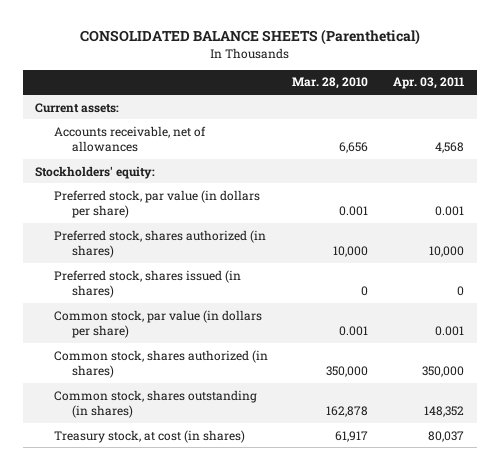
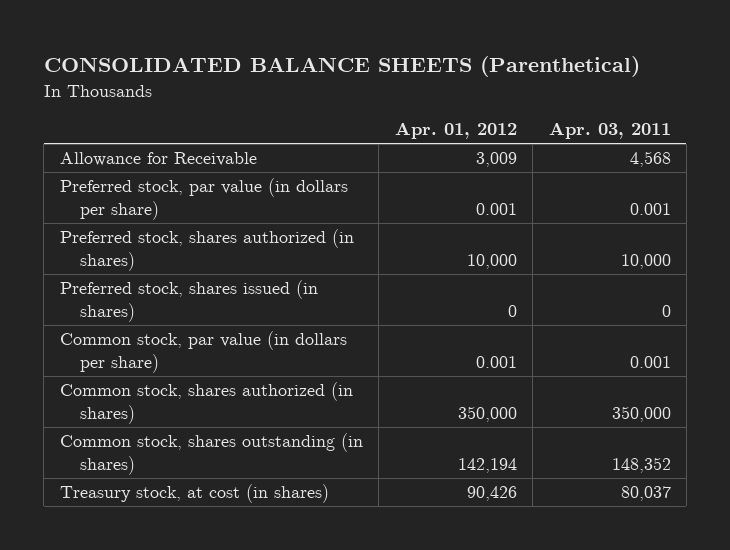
- | Mar. 28, 2010 | Apr. 03, 2011
+ | Apr. 01, 2012 | Apr. 03, 2011
- Current assets:
- Accounts receivable, net of allowances | 6,656 | 4,568
- Stockholders' equity:
+ Allowance for Receivable | 3,009 | 4,568

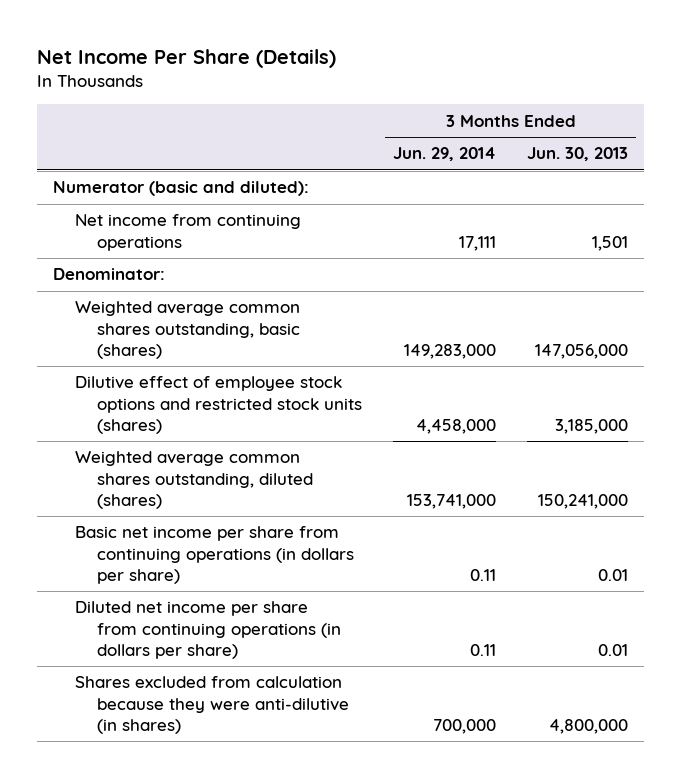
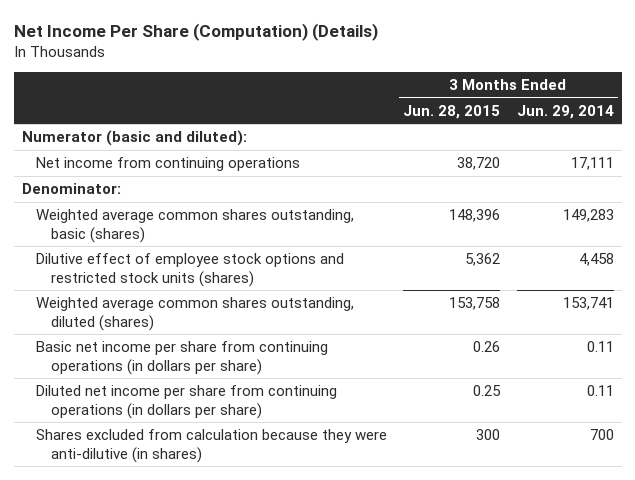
- Net Income Per Share (Details)
+ Net Income Per Share (Computation) (Details)
- | 3 Months Ended Jun. 29, 2014 | 3 Months Ended Jun. 30, 2013
+ | 3 Months Ended Jun. 28, 2015 | 3 Months Ended Jun. 29, 2014
- Weighted average common shares outstanding, basic (shares) | 149,283,000 | 147,056,000
- Dilutive effect of employee stock options and restricted stock units (shares) | 4,458,000 | 3,185,000
- Weighted average common shares outstanding, diluted (shares) | 153,741,000 | 150,241,000
+ Weighted average common shares outstanding, basic (shares) | 148,396 | 149,283
+ Dilutive effect of employee stock options and restricted stock units (shares) | 5,362 | 4,458
+ Weighted average common shares outstanding, diluted (shares) | 153,758 | 153,741
- Shares excluded from calculation because they were anti-dilutive (in shares) | 700,000 | 4,800,000
+ Shares excluded from calculation because they were anti-dilutive (in shares) | 300 | 700

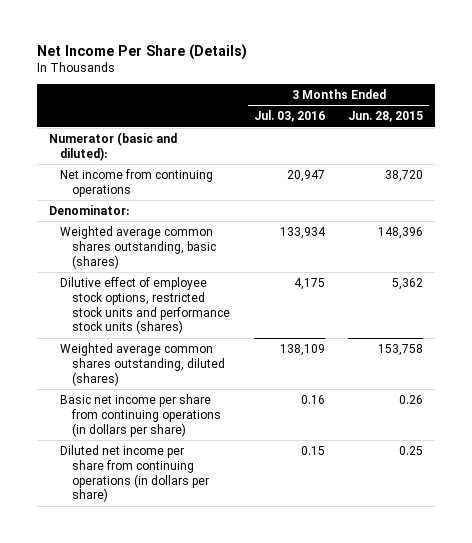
- Net Income Per Share (Computation) (Details)
+ Net Income Per Share (Details)
- | 3 Months Ended Jun. 28, 2015 | 3 Months Ended Jun. 29, 2014
+ | 3 Months Ended Jul. 03, 2016 | 3 Months Ended Jun. 28, 2015
- Dilutive effect of employee stock options and restricted stock units (shares) | 5,362 | 4,458
+ Dilutive effect of employee stock options, restricted stock units and performance stock units (shares) | 4,175 | 5,362
- Shares excluded from calculation because they were anti-dilutive (in shares) | 300 | 700

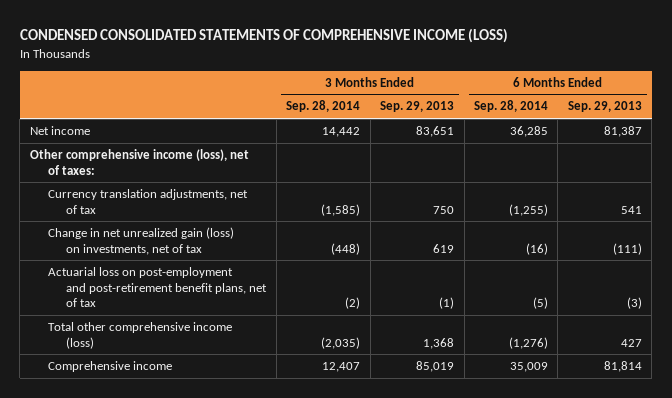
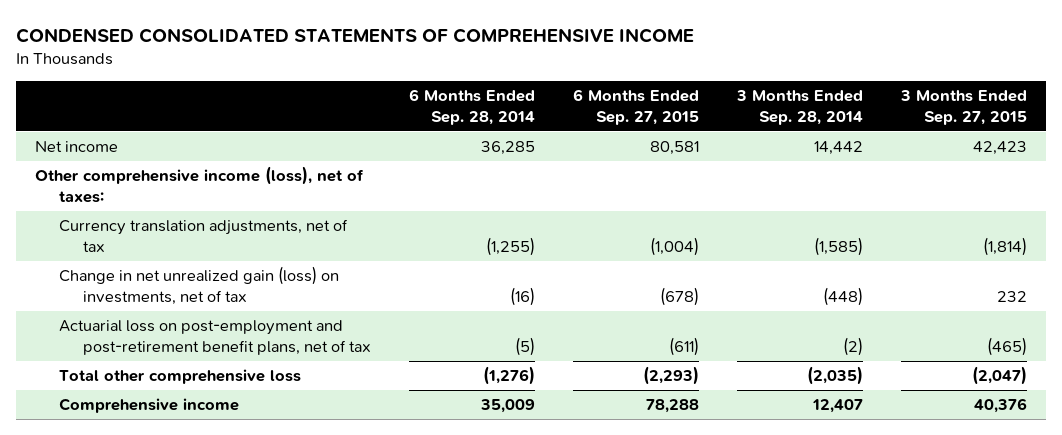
- CONDENSED CONSOLIDATED STATEMENTS OF COMPREHENSIVE INCOME (LOSS)
+ CONDENSED CONSOLIDATED STATEMENTS OF COMPREHENSIVE INCOME
- | 3 Months Ended Sep. 28, 2014 | 3 Months Ended Sep. 29, 2013 | 6 Months Ended Sep. 28, 2014 | 6 Months Ended Sep. 29, 2013
+ | 6 Months Ended Sep. 28, 2014 | 6 Months Ended Sep. 27, 2015 | 3 Months Ended Sep. 28, 2014 | 3 Months Ended Sep. 27, 2015
- Total other comprehensive income (loss) | (2,035) | 1,368 | (1,276) | 427
+ Total other comprehensive loss | (1,276) | (2,293) | (2,035) | (2,047)

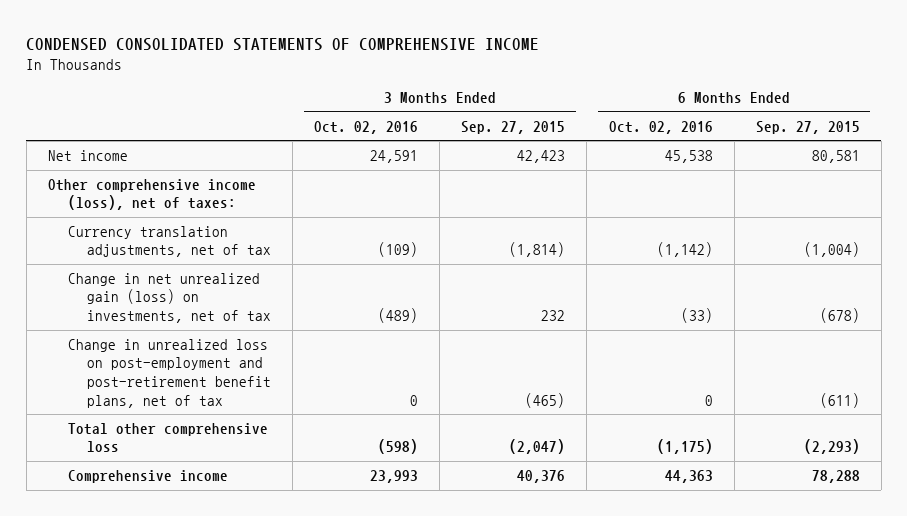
- | 6 Months Ended Sep. 28, 2014 | 6 Months Ended Sep. 27, 2015 | 3 Months Ended Sep. 28, 2014 | 3 Months Ended Sep. 27, 2015
+ | 3 Months Ended Oct. 02, 2016 | 3 Months Ended Sep. 27, 2015 | 6 Months Ended Oct. 02, 2016 | 6 Months Ended Sep. 27, 2015
- Actuarial loss on post-employment and post-retirement benefit plans, net of tax | (5) | (611) | (2) | (465)
+ Change in unrealized loss on post-employment and post-retirement benefit plans, net of tax | 0 | (465) | 0 | (611)

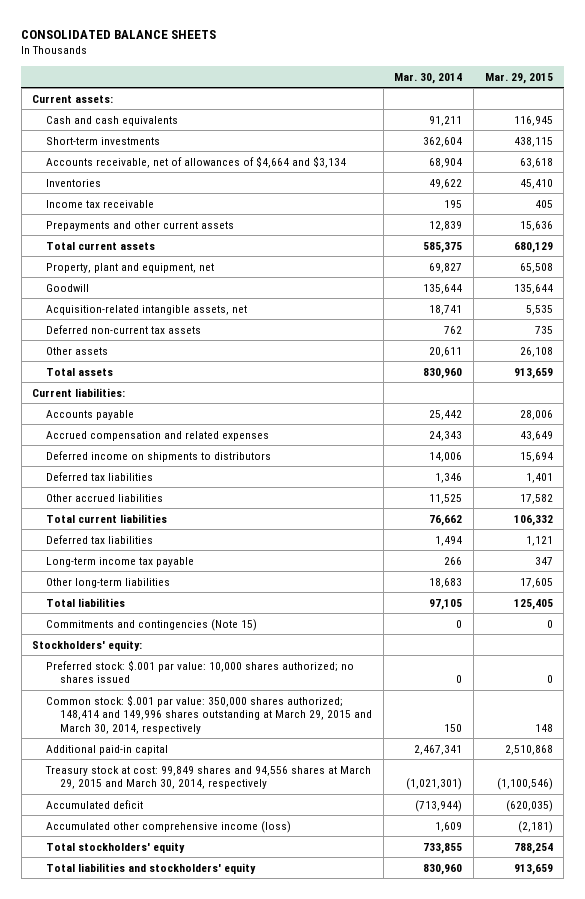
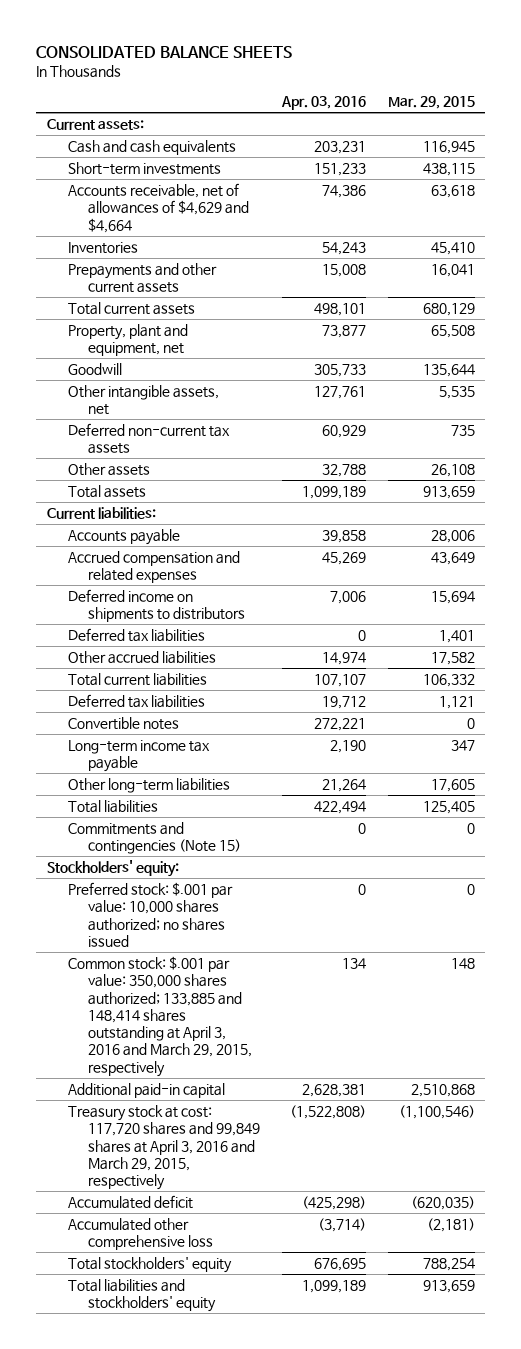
- | Mar. 30, 2014 | Mar. 29, 2015
+ | Apr. 03, 2016 | Mar. 29, 2015
- Accounts receivable, net of allowances of $4,664 and $3,134 | 68,904 | 63,618
+ Accounts receivable, net of allowances of $4,629 and $4,664 | 74,386 | 63,618
- Income tax receivable | 195 | 405
- Prepayments and other current assets | 12,839 | 15,636
+ Prepayments and other current assets | 15,008 | 16,041
- Acquisition-related intangible assets, net | 18,741 | 5,535
+ Other intangible assets, net | 127,761 | 5,535
+ Convertible notes | 272,221 | 0
- Common stock: $.001 par value: 350,000 shares authorized; 148,414 and 149,996 shares outstanding at March 29, 2015 and March 30, 2014, respectively | 150 | 148
+ Common stock: $.001 par value: 350,000 shares authorized; 133,885 and 148,414 shares outstanding at April 3, 2016 and March 29, 2015, respectively | 134 | 148
- Treasury stock at cost: 99,849 shares and 94,556 shares at March 29, 2015 and March 30, 2014, respectively | (1,021,301) | (1,100,546)
+ Treasury stock at cost: 117,720 shares and 99,849 shares at April 3, 2016 and March 29, 2015, respectively | (1,522,808) | (1,100,546)
- Accumulated other comprehensive income (loss) | 1,609 | (2,181)
+ Accumulated other comprehensive loss | (3,714) | (2,181)

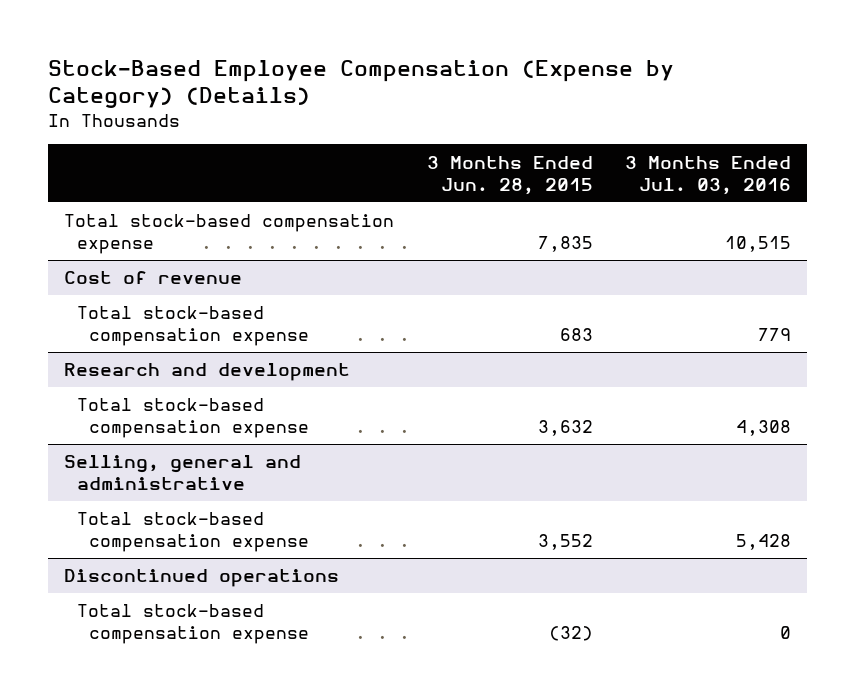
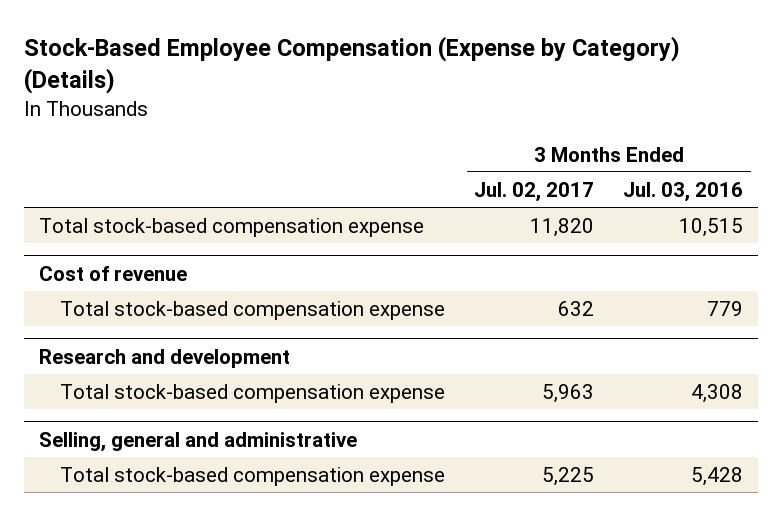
- | 3 Months Ended Jun. 28, 2015 | 3 Months Ended Jul. 03, 2016
+ | 3 Months Ended Jul. 02, 2017 | 3 Months Ended Jul. 03, 2016
- Discontinued operations
- Total stock-based compensation expense | (32) | 0

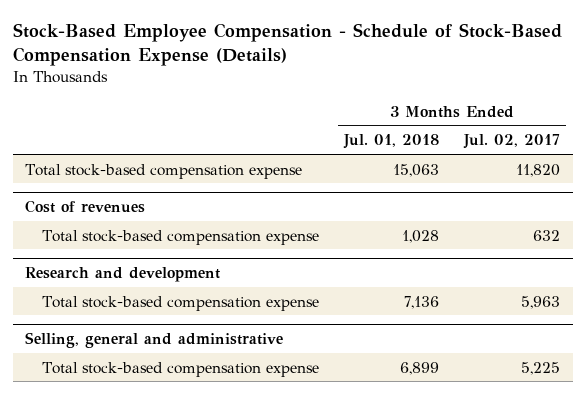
- Stock-Based Employee Compensation (Expense by Category) (Details)
+ Stock-Based Employee Compensation - Schedule of Stock-Based Compensation Expense (Details)
- | 3 Months Ended Jul. 02, 2017 | 3 Months Ended Jul. 03, 2016
+ | 3 Months Ended Jul. 01, 2018 | 3 Months Ended Jul. 02, 2017
- Cost of revenue
+ Cost of revenues

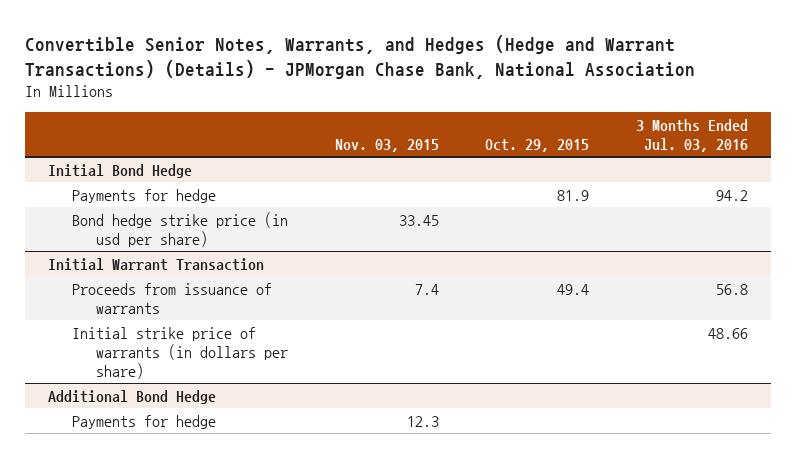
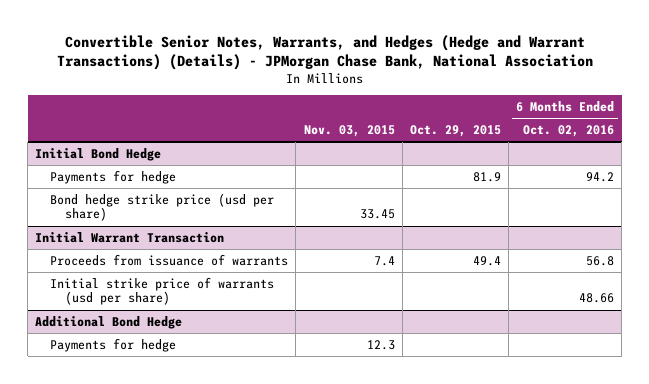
- | Nov. 03, 2015 | Oct. 29, 2015 | 3 Months Ended Jul. 03, 2016
+ | Nov. 03, 2015 | Oct. 29, 2015 | 6 Months Ended Oct. 02, 2016
@ Initial Bond Hedge
- Bond hedge strike price (in usd per share) | 33.45 | |
+ Bond hedge strike price (usd per share) | 33.45 | |
@ Initial Warrant Transaction
- Initial strike price of warrants (in dollars per share) | | | 48.66
+ Initial strike price of warrants (usd per share) | | | 48.66

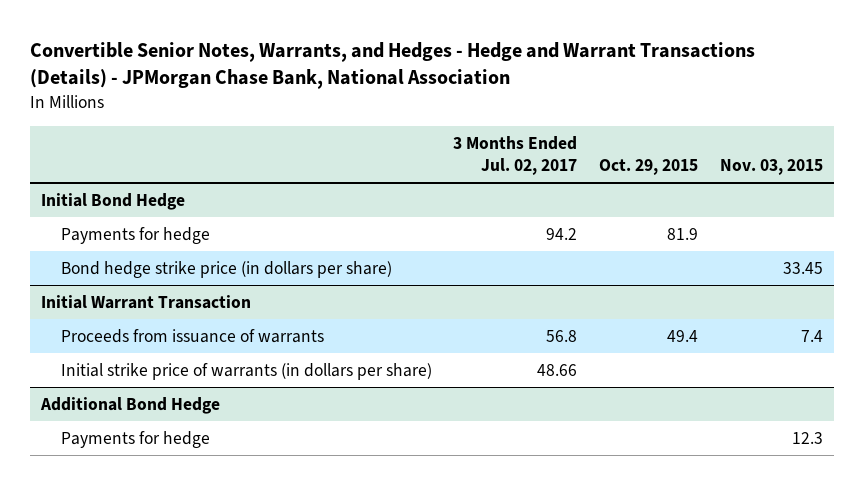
- Convertible Senior Notes, Warrants, and Hedges (Hedge and Warrant Transactions) (Details) - JPMorgan Chase Bank, National Association
+ Convertible Senior Notes, Warrants, and Hedges - Hedge and Warrant Transactions (Details) - JPMorgan Chase Bank, National Association
- | Nov. 03, 2015 | Oct. 29, 2015 | 6 Months Ended Oct. 02, 2016
+ | 3 Months Ended Jul. 02, 2017 | Oct. 29, 2015 | Nov. 03, 2015
@ Initial Bond Hedge
- Bond hedge strike price (usd per share) | 33.45 | |
+ Bond hedge strike price (in dollars per share) | | | 33.45
@ Initial Warrant Transaction
- Initial strike price of warrants (usd per share) | | | 48.66
+ Initial strike price of warrants (in dollars per share) | 48.66 | |

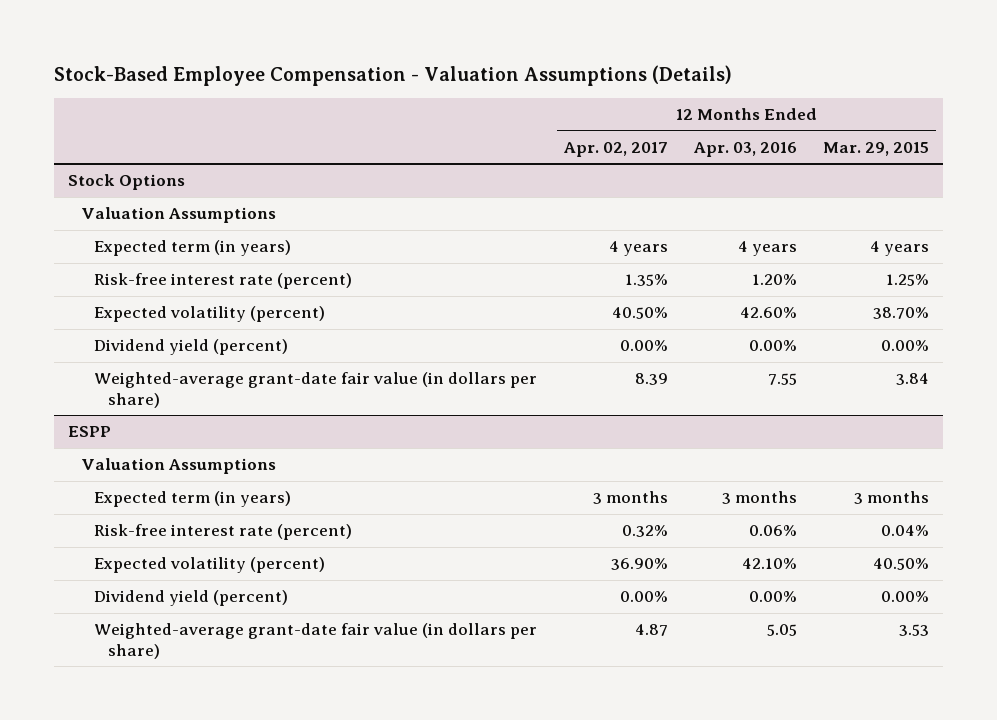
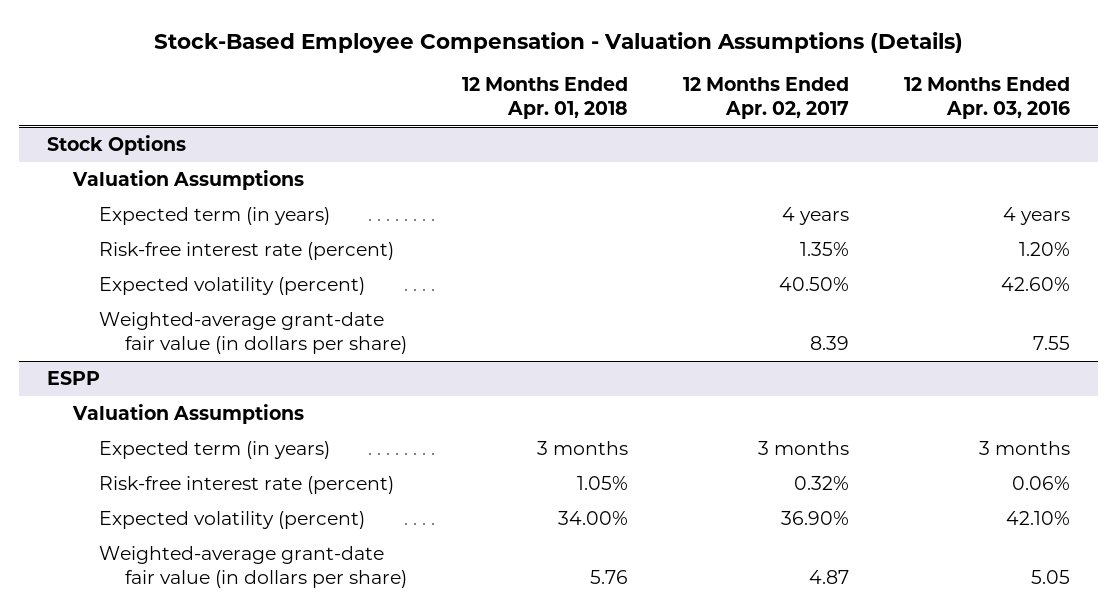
- | 12 Months Ended Apr. 02, 2017 | 12 Months Ended Apr. 03, 2016 | 12 Months Ended Mar. 29, 2015
+ | 12 Months Ended Apr. 01, 2018 | 12 Months Ended Apr. 02, 2017 | 12 Months Ended Apr. 03, 2016
@ Stock Options
- Dividend yield (percent) | 0.00% | 0.00% | 0.00%
@ ESPP
- Dividend yield (percent) | 0.00% | 0.00% | 0.00%

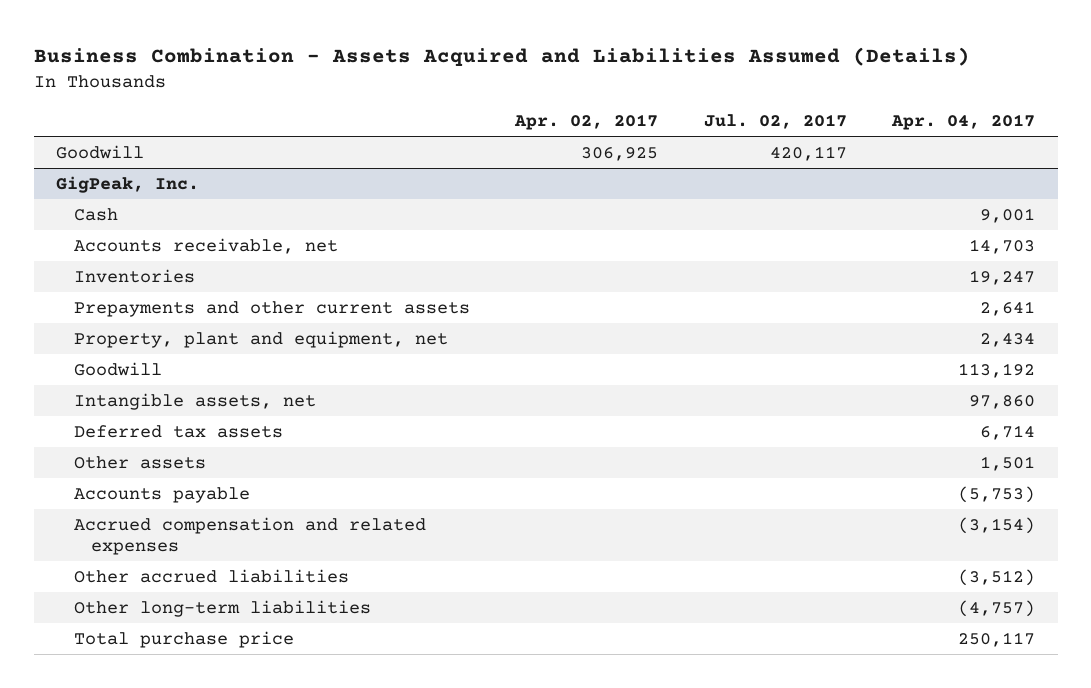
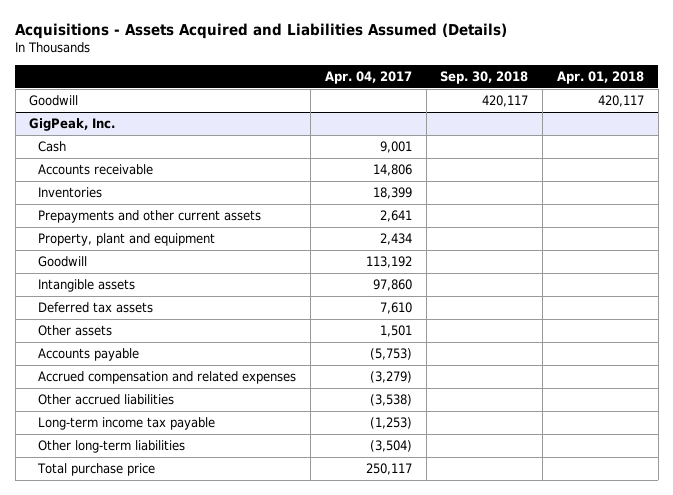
- Business Combination - Assets Acquired and Liabilities Assumed (Details)
+ Acquisitions - Assets Acquired and Liabilities Assumed (Details)
- | Apr. 02, 2017 | Jul. 02, 2017 | Apr. 04, 2017
+ | Apr. 04, 2017 | Sep. 30, 2018 | Apr. 01, 2018
@ GigPeak, Inc.
- Accounts receivable, net | | | 14,703
- Inventories | | | 19,247
+ Accounts receivable | 14,806 | |
+ Inventories | 18,399 | |
- Property, plant and equipment, net | | | 2,434
+ Property, plant and equipment | 2,434 | |
- Intangible assets, net | | | 97,860
- Deferred tax assets | | | 6,714
+ Intangible assets | 97,860 | |
+ Deferred tax assets | 7,610 | |
- Accrued compensation and related expenses | | | (3,154)
- Other accrued liabilities | | | (3,512)
- Other long-term liabilities | | | (4,757)
+ Accrued compensation and related expenses | (3,279) | |
+ Other accrued liabilities | (3,538) | |
+ Long-term income tax payable | (1,253) | |
+ Other long-term liabilities | (3,504) | |

